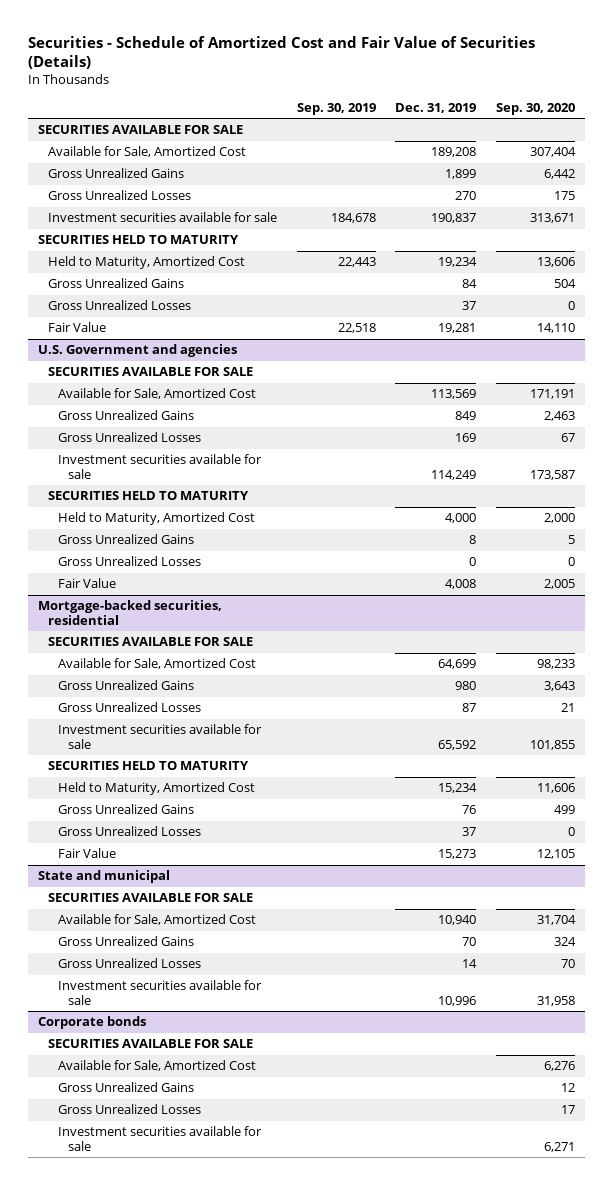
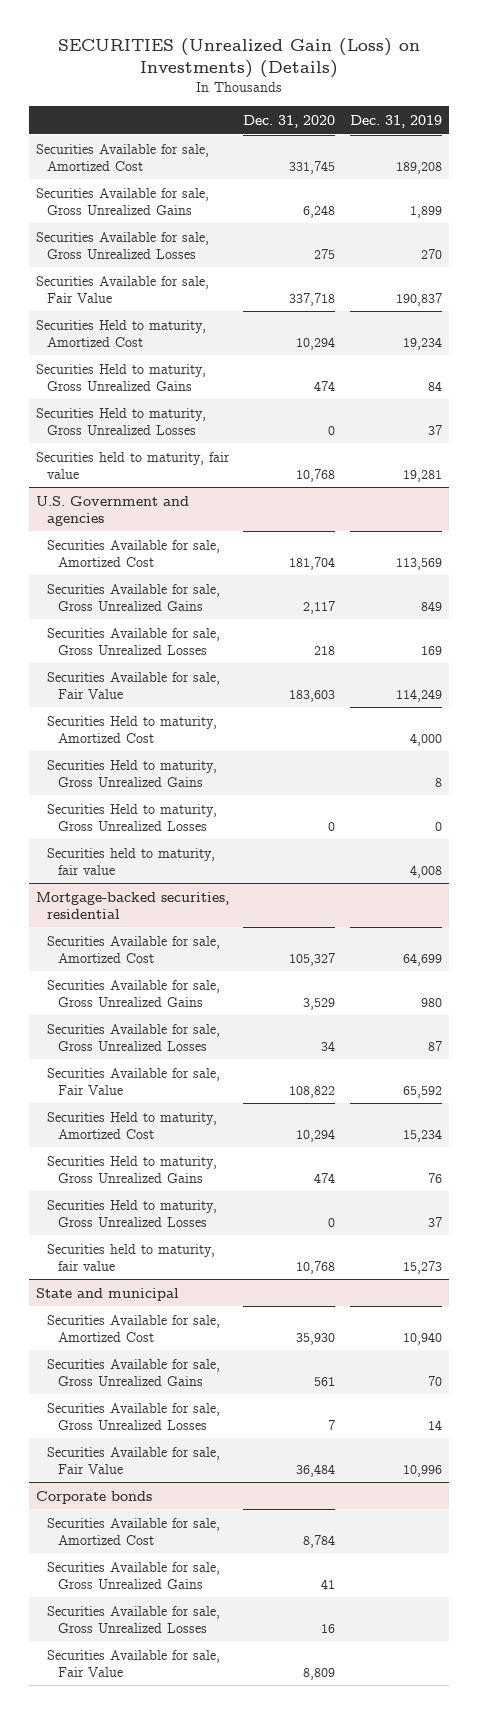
- Securities - Schedule of Amortized Cost and Fair Value of Securities (Details)
+ SECURITIES (Unrealized Gain (Loss) on Investments) (Details)
- | Sep. 30, 2019 | Dec. 31, 2019 | Sep. 30, 2020
+ | Dec. 31, 2020 | Dec. 31, 2019
- SECURITIES AVAILABLE FOR SALE
- Available for Sale, Amortized Cost | | 189,208 | 307,404
- Gross Unrealized Gains | | 1,899 | 6,442
- Gross Unrealized Losses | | 270 | 175
- Investment securities available for sale | 184,678 | 190,837 | 313,671
- SECURITIES HELD TO MATURITY
- Held to Maturity, Amortized Cost | 22,443 | 19,234 | 13,606
- Gross Unrealized Gains | | 84 | 504
- Gross Unrealized Losses | | 37 | 0
- Fair Value | 22,518 | 19,281 | 14,110
+ Securities Available for sale, Amortized Cost | 331,745 | 189,208
+ Securities Available for sale, Gross Unrealized Gains | 6,248 | 1,899
+ Securities Available for sale, Gross Unrealized Losses | 275 | 270
+ Securities Available for sale, Fair Value | 337,718 | 190,837
+ Securities Held to maturity, Amortized Cost | 10,294 | 19,234
+ Securities Held to maturity, Gross Unrealized Gains | 474 | 84
+ Securities Held to maturity, Gross Unrealized Losses | 0 | 37
+ Securities held to maturity, fair value | 10,768 | 19,281
@ U.S. Government and agencies
- SECURITIES AVAILABLE FOR SALE
- Available for Sale, Amortized Cost | | 113,569 | 171,191
- Gross Unrealized Gains | | 849 | 2,463
- Gross Unrealized Losses | | 169 | 67
- Investment securities available for sale | | 114,249 | 173,587
- SECURITIES HELD TO MATURITY
- Held to Maturity, Amortized Cost | | 4,000 | 2,000
- Gross Unrealized Gains | | 8 | 5
- Gross Unrealized Losses | | 0 | 0
- Fair Value | | 4,008 | 2,005
+ Securities Available for sale, Amortized Cost | 181,704 | 113,569
+ Securities Available for sale, Gross Unrealized Gains | 2,117 | 849
+ Securities Available for sale, Gross Unrealized Losses | 218 | 169
+ Securities Available for sale, Fair Value | 183,603 | 114,249
+ Securities Held to maturity, Amortized Cost | | 4,000
+ Securities Held to maturity, Gross Unrealized Gains | | 8
+ Securities Held to maturity, Gross Unrealized Losses | 0 | 0
+ Securities held to maturity, fair value | | 4,008
@ Mortgage-backed securities, residential
- SECURITIES AVAILABLE FOR SALE
- Available for Sale, Amortized Cost | | 64,699 | 98,233
- Gross Unrealized Gains | | 980 | 3,643
- Gross Unrealized Losses | | 87 | 21
- Investment securities available for sale | | 65,592 | 101,855
- SECURITIES HELD TO MATURITY
- Held to Maturity, Amortized Cost | | 15,234 | 11,606
- Gross Unrealized Gains | | 76 | 499
- Gross Unrealized Losses | | 37 | 0
- Fair Value | | 15,273 | 12,105
+ Securities Available for sale, Amortized Cost | 105,327 | 64,699
+ Securities Available for sale, Gross Unrealized Gains | 3,529 | 980
+ Securities Available for sale, Gross Unrealized Losses | 34 | 87
+ Securities Available for sale, Fair Value | 108,822 | 65,592
+ Securities Held to maturity, Amortized Cost | 10,294 | 15,234
+ Securities Held to maturity, Gross Unrealized Gains | 474 | 76
+ Securities Held to maturity, Gross Unrealized Losses | 0 | 37
+ Securities held to maturity, fair value | 10,768 | 15,273
@ State and municipal
- SECURITIES AVAILABLE FOR SALE
- Available for Sale, Amortized Cost | | 10,940 | 31,704
- Gross Unrealized Gains | | 70 | 324
- Gross Unrealized Losses | | 14 | 70
- Investment securities available for sale | | 10,996 | 31,958
+ Securities Available for sale, Amortized Cost | 35,930 | 10,940
+ Securities Available for sale, Gross Unrealized Gains | 561 | 70
+ Securities Available for sale, Gross Unrealized Losses | 7 | 14
+ Securities Available for sale, Fair Value | 36,484 | 10,996
@ Corporate bonds
- SECURITIES AVAILABLE FOR SALE
- Available for Sale, Amortized Cost | | | 6,276
- Gross Unrealized Gains | | | 12
- Gross Unrealized Losses | | | 17
- Investment securities available for sale | | | 6,271
+ Securities Available for sale, Amortized Cost | 8,784 |
+ Securities Available for sale, Gross Unrealized Gains | 41 |
+ Securities Available for sale, Gross Unrealized Losses | 16 |
+ Securities Available for sale, Fair Value | 8,809 |

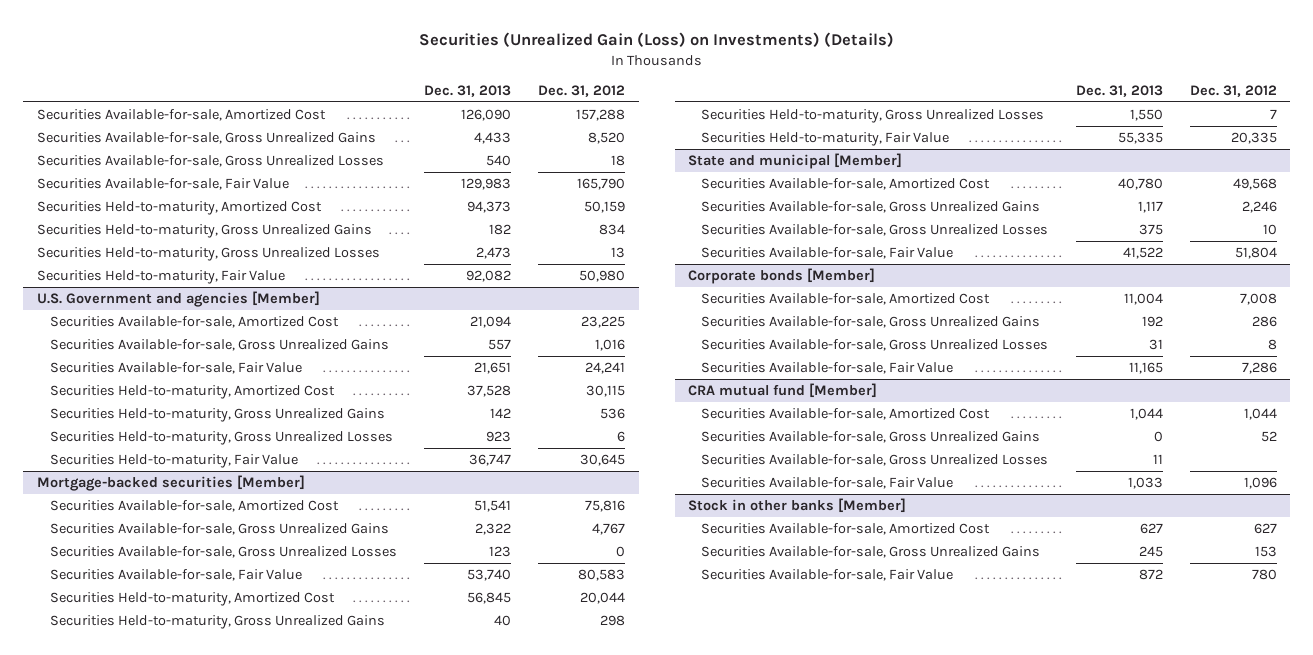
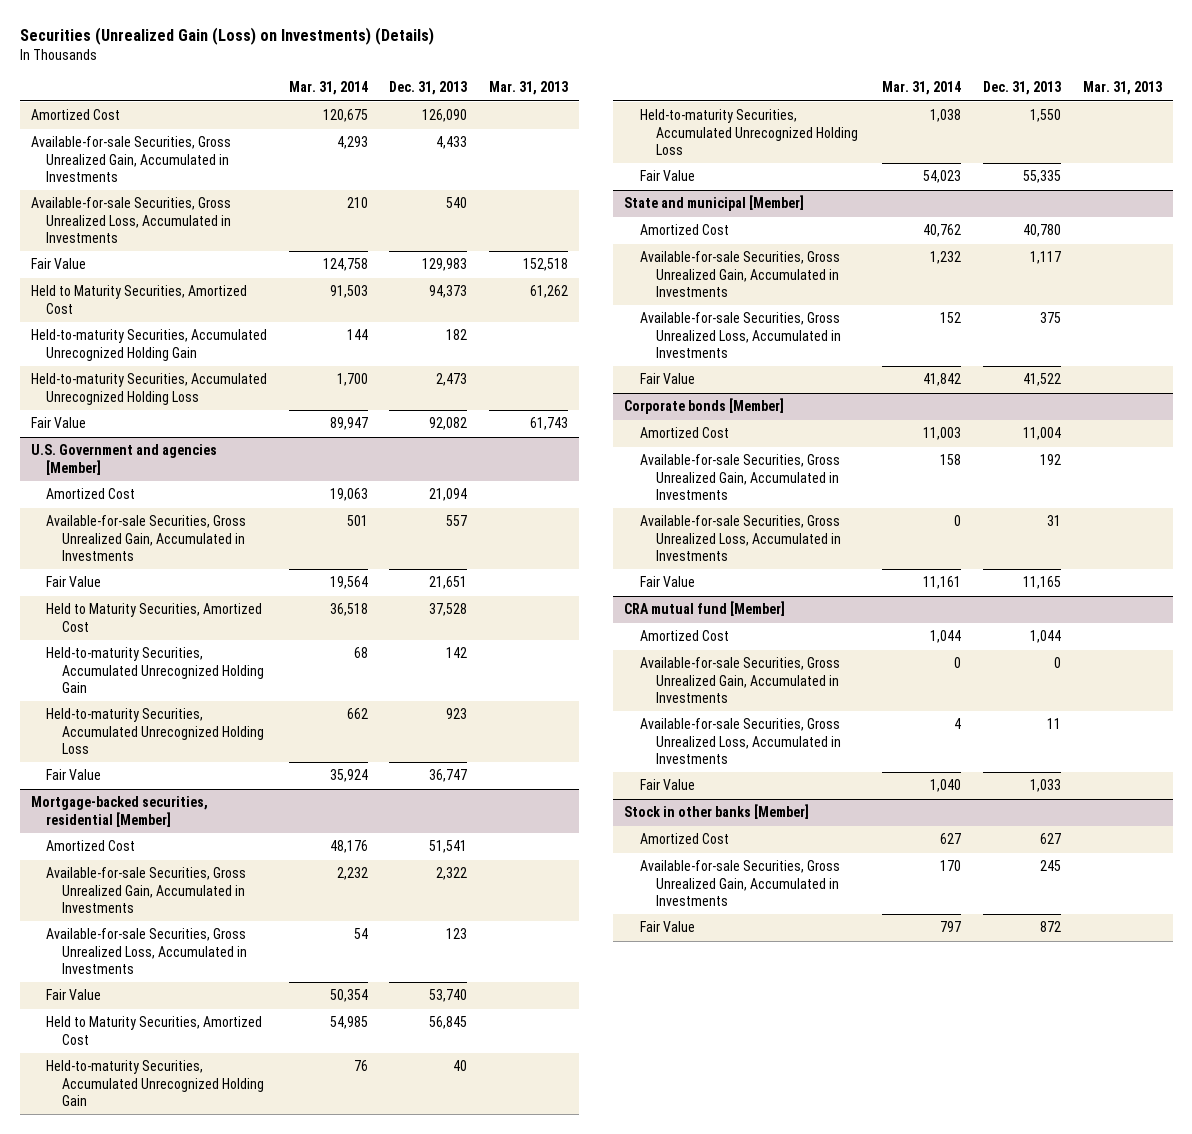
- | Dec. 31, 2013 | Dec. 31, 2012
+ | Mar. 31, 2014 | Dec. 31, 2013 | Mar. 31, 2013
- Securities Available-for-sale, Amortized Cost | 126,090 | 157,288
- Securities Available-for-sale, Gross Unrealized Gains | 4,433 | 8,520
- Securities Available-for-sale, Gross Unrealized Losses | 540 | 18
- Securities Available-for-sale, Fair Value | 129,983 | 165,790
- Securities Held-to-maturity, Amortized Cost | 94,373 | 50,159
- Securities Held-to-maturity, Gross Unrealized Gains | 182 | 834
- Securities Held-to-maturity, Gross Unrealized Losses | 2,473 | 13
- Securities Held-to-maturity, Fair Value | 92,082 | 50,980
+ Amortized Cost | 120,675 | 126,090 |
+ Available-for-sale Securities, Gross Unrealized Gain, Accumulated in Investments | 4,293 | 4,433 |
+ Available-for-sale Securities, Gross Unrealized Loss, Accumulated in Investments | 210 | 540 |
+ Fair Value | 124,758 | 129,983 | 152,518
+ Held to Maturity Securities, Amortized Cost | 91,503 | 94,373 | 61,262
+ Held-to-maturity Securities, Accumulated Unrecognized Holding Gain | 144 | 182 |
+ Held-to-maturity Securities, Accumulated Unrecognized Holding Loss | 1,700 | 2,473 |
+ Fair Value | 89,947 | 92,082 | 61,743
@ U.S. Government and agencies [Member]
- Securities Available-for-sale, Amortized Cost | 21,094 | 23,225
- Securities Available-for-sale, Gross Unrealized Gains | 557 | 1,016
- Securities Available-for-sale, Fair Value | 21,651 | 24,241
- Securities Held-to-maturity, Amortized Cost | 37,528 | 30,115
- Securities Held-to-maturity, Gross Unrealized Gains | 142 | 536
- Securities Held-to-maturity, Gross Unrealized Losses | 923 | 6
- Securities Held-to-maturity, Fair Value | 36,747 | 30,645
- Mortgage-backed securities [Member]
- Securities Available-for-sale, Amortized Cost | 51,541 | 75,816
- Securities Available-for-sale, Gross Unrealized Gains | 2,322 | 4,767
- Securities Available-for-sale, Gross Unrealized Losses | 123 | 0
- Securities Available-for-sale, Fair Value | 53,740 | 80,583
- Securities Held-to-maturity, Amortized Cost | 56,845 | 20,044
- Securities Held-to-maturity, Gross Unrealized Gains | 40 | 298
- Securities Held-to-maturity, Gross Unrealized Losses | 1,550 | 7
- Securities Held-to-maturity, Fair Value | 55,335 | 20,335
@ U.S. Government and agencies [Member]
+ Amortized Cost | 19,063 | 21,094 |
+ Available-for-sale Securities, Gross Unrealized Gain, Accumulated in Investments | 501 | 557 |
+ Fair Value | 19,564 | 21,651 |
+ Held to Maturity Securities, Amortized Cost | 36,518 | 37,528 |
+ Held-to-maturity Securities, Accumulated Unrecognized Holding Gain | 68 | 142 |
+ Held-to-maturity Securities, Accumulated Unrecognized Holding Loss | 662 | 923 |
+ Fair Value | 35,924 | 36,747 |
+ Mortgage-backed securities, residential [Member]
+ Amortized Cost | 48,176 | 51,541 |
+ Available-for-sale Securities, Gross Unrealized Gain, Accumulated in Investments | 2,232 | 2,322 |
+ Available-for-sale Securities, Gross Unrealized Loss, Accumulated in Investments | 54 | 123 |
+ Fair Value | 50,354 | 53,740 |
+ Held to Maturity Securities, Amortized Cost | 54,985 | 56,845 |
+ Held-to-maturity Securities, Accumulated Unrecognized Holding Gain | 76 | 40 |
+ Held-to-maturity Securities, Accumulated Unrecognized Holding Loss | 1,038 | 1,550 |
+ Fair Value | 54,023 | 55,335 |
@ State and municipal [Member]
- Securities Available-for-sale, Amortized Cost | 40,780 | 49,568
- Securities Available-for-sale, Gross Unrealized Gains | 1,117 | 2,246
- Securities Available-for-sale, Gross Unrealized Losses | 375 | 10
- Securities Available-for-sale, Fair Value | 41,522 | 51,804
+ Amortized Cost | 40,762 | 40,780 |
+ Available-for-sale Securities, Gross Unrealized Gain, Accumulated in Investments | 1,232 | 1,117 |
+ Available-for-sale Securities, Gross Unrealized Loss, Accumulated in Investments | 152 | 375 |
+ Fair Value | 41,842 | 41,522 |
@ Corporate bonds [Member]
- Securities Available-for-sale, Amortized Cost | 11,004 | 7,008
- Securities Available-for-sale, Gross Unrealized Gains | 192 | 286
- Securities Available-for-sale, Gross Unrealized Losses | 31 | 8
- Securities Available-for-sale, Fair Value | 11,165 | 7,286
+ Amortized Cost | 11,003 | 11,004 |
+ Available-for-sale Securities, Gross Unrealized Gain, Accumulated in Investments | 158 | 192 |
+ Available-for-sale Securities, Gross Unrealized Loss, Accumulated in Investments | 0 | 31 |
+ Fair Value | 11,161 | 11,165 |
@ CRA mutual fund [Member]
- Securities Available-for-sale, Amortized Cost | 1,044 | 1,044
- Securities Available-for-sale, Gross Unrealized Gains | 0 | 52
- Securities Available-for-sale, Gross Unrealized Losses | 11 |
- Securities Available-for-sale, Fair Value | 1,033 | 1,096
+ Amortized Cost | 1,044 | 1,044 |
+ Available-for-sale Securities, Gross Unrealized Gain, Accumulated in Investments | 0 | 0 |
+ Available-for-sale Securities, Gross Unrealized Loss, Accumulated in Investments | 4 | 11 |
+ Fair Value | 1,040 | 1,033 |
@ Stock in other banks [Member]
- Securities Available-for-sale, Amortized Cost | 627 | 627
- Securities Available-for-sale, Gross Unrealized Gains | 245 | 153
- Securities Available-for-sale, Fair Value | 872 | 780
+ Amortized Cost | 627 | 627 |
+ Available-for-sale Securities, Gross Unrealized Gain, Accumulated in Investments | 170 | 245 |
+ Fair Value | 797 | 872 |

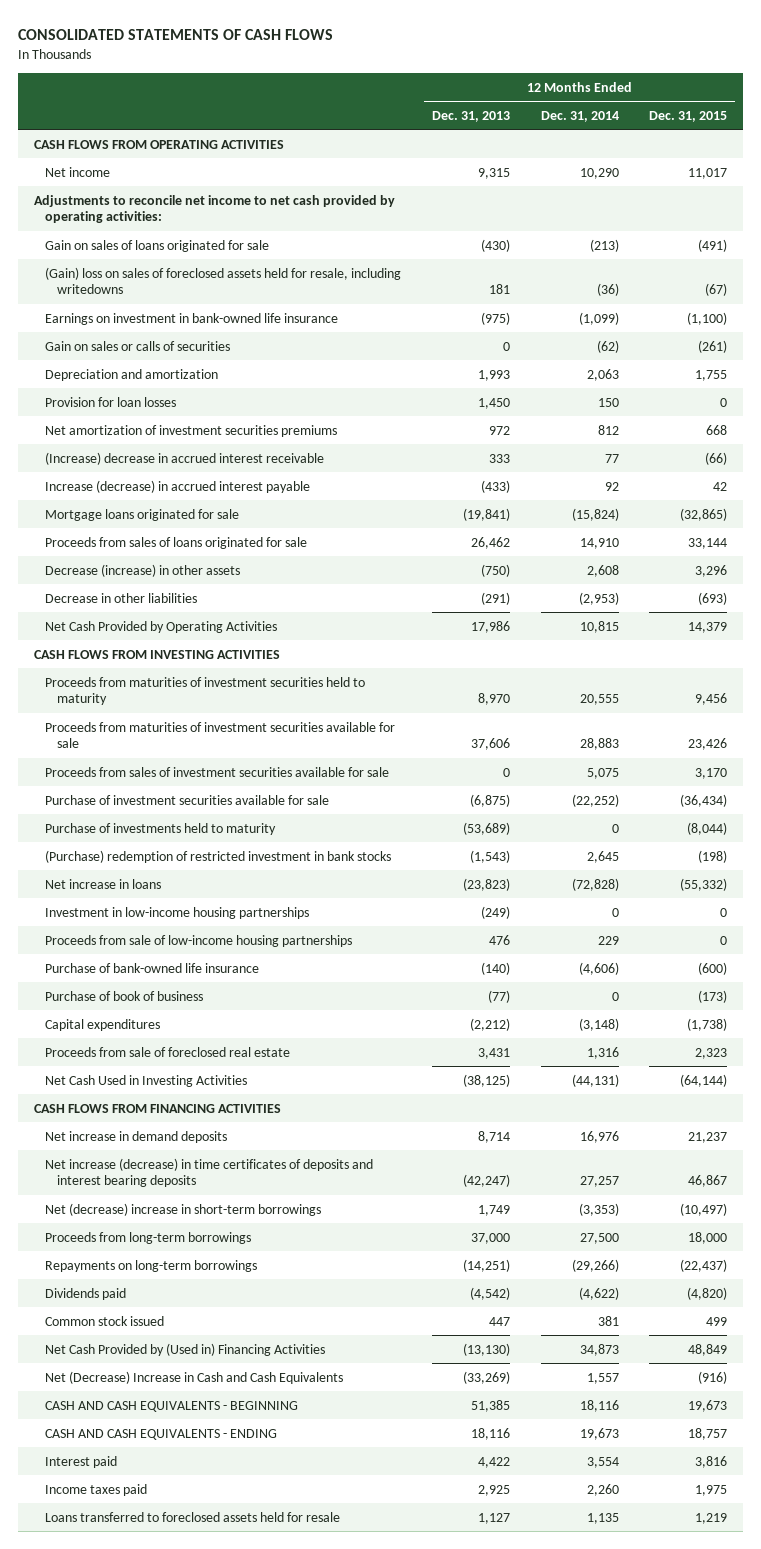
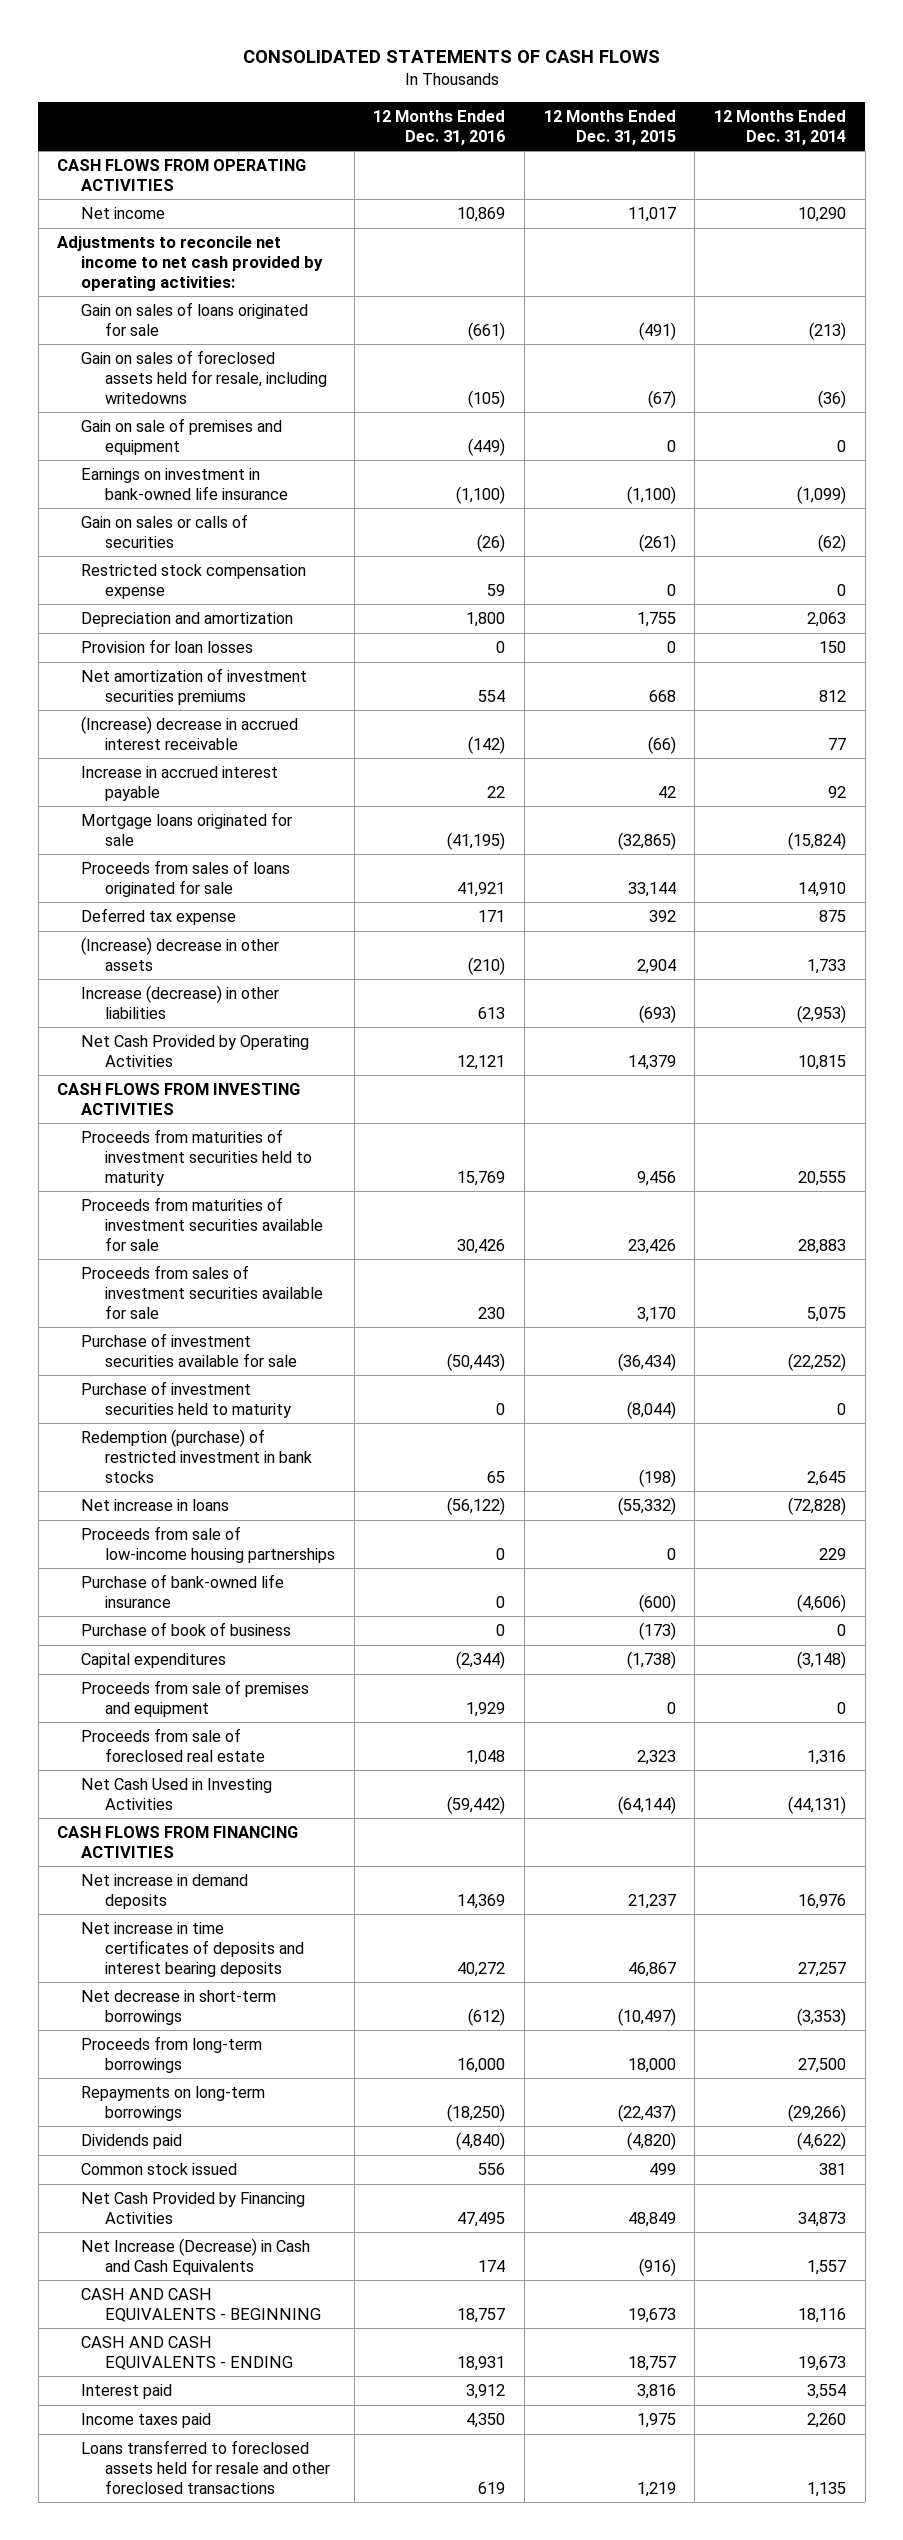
- | 12 Months Ended Dec. 31, 2013 | 12 Months Ended Dec. 31, 2014 | 12 Months Ended Dec. 31, 2015
+ | 12 Months Ended Dec. 31, 2016 | 12 Months Ended Dec. 31, 2015 | 12 Months Ended Dec. 31, 2014
- (Gain) loss on sales of foreclosed assets held for resale, including writedowns | 181 | (36) | (67)
+ Gain on sales of foreclosed assets held for resale, including writedowns | (105) | (67) | (36)
+ Gain on sale of premises and equipment | (449) | 0 | 0
+ Restricted stock compensation expense | 59 | 0 | 0
- Increase (decrease) in accrued interest payable | (433) | 92 | 42
+ Increase in accrued interest payable | 22 | 42 | 92
- Decrease (increase) in other assets | (750) | 2,608 | 3,296
- Decrease in other liabilities | (291) | (2,953) | (693)
+ Deferred tax expense | 171 | 392 | 875
+ (Increase) decrease in other assets | (210) | 2,904 | 1,733
+ Increase (decrease) in other liabilities | 613 | (693) | (2,953)
- Purchase of investments held to maturity | (53,689) | 0 | (8,044)
- (Purchase) redemption of restricted investment in bank stocks | (1,543) | 2,645 | (198)
+ Purchase of investment securities held to maturity | 0 | (8,044) | 0
+ Redemption (purchase) of restricted investment in bank stocks | 65 | (198) | 2,645
- Investment in low-income housing partnerships | (249) | 0 | 0
+ Proceeds from sale of premises and equipment | 1,929 | 0 | 0
- Net increase (decrease) in time certificates of deposits and interest bearing deposits | (42,247) | 27,257 | 46,867
- Net (decrease) increase in short-term borrowings | 1,749 | (3,353) | (10,497)
+ Net increase in time certificates of deposits and interest bearing deposits | 40,272 | 46,867 | 27,257
+ Net decrease in short-term borrowings | (612) | (10,497) | (3,353)
- Net Cash Provided by (Used in) Financing Activities | (13,130) | 34,873 | 48,849
- Net (Decrease) Increase in Cash and Cash Equivalents | (33,269) | 1,557 | (916)
+ Net Cash Provided by Financing Activities | 47,495 | 48,849 | 34,873
+ Net Increase (Decrease) in Cash and Cash Equivalents | 174 | (916) | 1,557
- Loans transferred to foreclosed assets held for resale | 1,127 | 1,135 | 1,219
+ Loans transferred to foreclosed assets held for resale and other foreclosed transactions | 619 | 1,219 | 1,135

